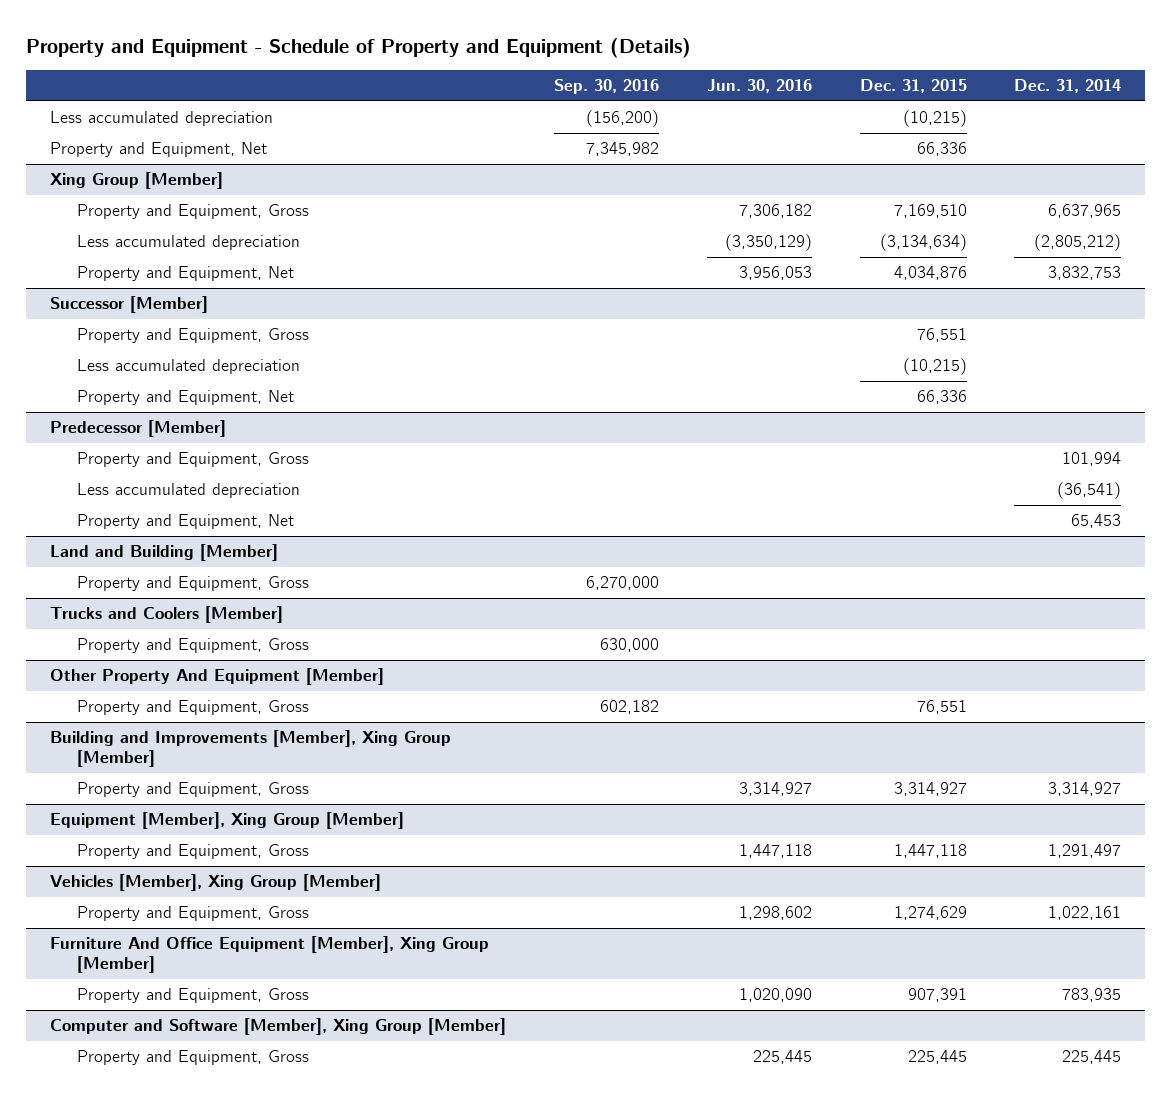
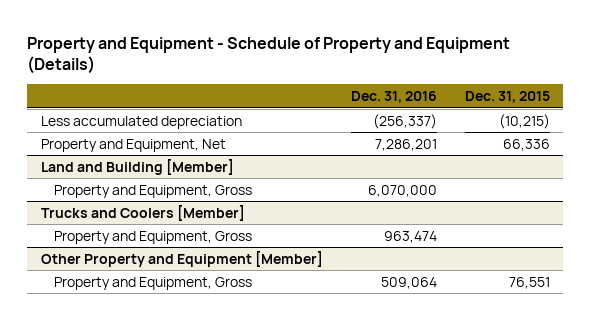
- | Sep. 30, 2016 | Jun. 30, 2016 | Dec. 31, 2015 | Dec. 31, 2014
+ | Dec. 31, 2016 | Dec. 31, 2015
- Xing Group [Member]
- Property and Equipment, Gross | | 7,306,182 | 7,169,510 | 6,637,965
- Less accumulated depreciation | | (3,350,129) | (3,134,634) | (2,805,212)
- Property and Equipment, Net | | 3,956,053 | 4,034,876 | 3,832,753
- Successor [Member]
- Property and Equipment, Gross | | | 76,551 |
- Less accumulated depreciation | | | (10,215) |
- Property and Equipment, Net | | | 66,336 |
- Predecessor [Member]
- Property and Equipment, Gross | | | | 101,994
- Less accumulated depreciation | | | | (36,541)
- Property and Equipment, Net | | | | 65,453
- Other Property And Equipment [Member]
+ Other Property and Equipment [Member]
- Building and Improvements [Member], Xing Group [Member]
- Property and Equipment, Gross | | 3,314,927 | 3,314,927 | 3,314,927
- Equipment [Member], Xing Group [Member]
- Property and Equipment, Gross | | 1,447,118 | 1,447,118 | 1,291,497
- Vehicles [Member], Xing Group [Member]
- Property and Equipment, Gross | | 1,298,602 | 1,274,629 | 1,022,161
- Furniture And Office Equipment [Member], Xing Group [Member]
- Property and Equipment, Gross | | 1,020,090 | 907,391 | 783,935
- Computer and Software [Member], Xing Group [Member]
- Property and Equipment, Gross | | 225,445 | 225,445 | 225,445

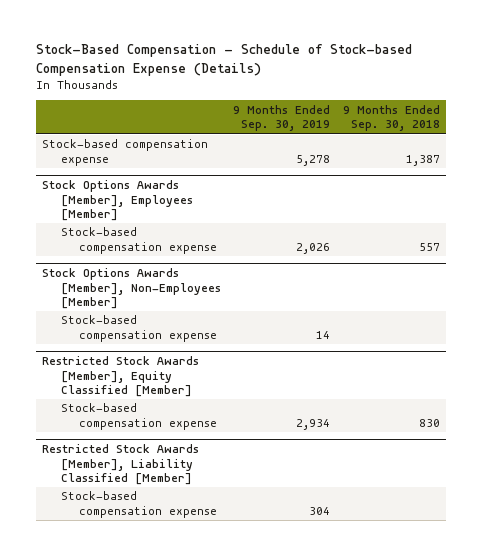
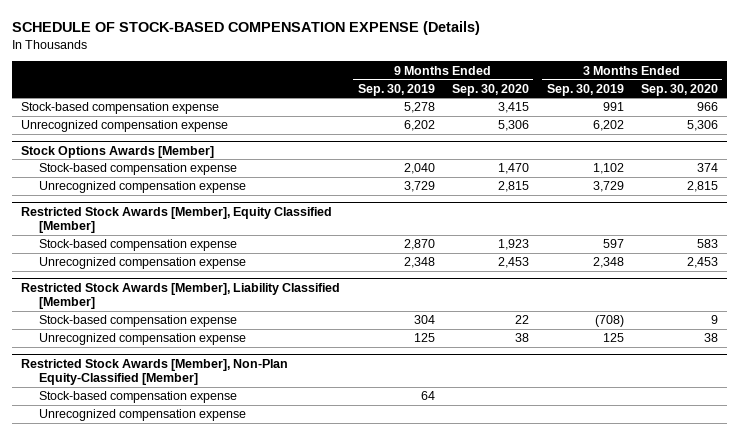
- Stock-Based Compensation - Schedule of Stock-based Compensation Expense (Details)
+ SCHEDULE OF STOCK-BASED COMPENSATION EXPENSE (Details)
- | 9 Months Ended Sep. 30, 2019 | 9 Months Ended Sep. 30, 2018
+ | 9 Months Ended Sep. 30, 2019 | 9 Months Ended Sep. 30, 2020 | 3 Months Ended Sep. 30, 2019 | 3 Months Ended Sep. 30, 2020
- Stock Options Awards [Member], Employees [Member]
- Stock-based compensation expense | 2,026 | 557
- Stock Options Awards [Member], Non-Employees [Member]
- Stock-based compensation expense | 14 |
+ Unrecognized compensation expense | 6,202 | 5,306 | 6,202 | 5,306
+ Stock Options Awards [Member]
+ Stock-based compensation expense | 2,040 | 1,470 | 1,102 | 374
+ Unrecognized compensation expense | 3,729 | 2,815 | 3,729 | 2,815
@ Restricted Stock Awards [Member], Equity Classified [Member]
- Stock-based compensation expense | 2,934 | 830
+ Stock-based compensation expense | 2,870 | 1,923 | 597 | 583
+ Unrecognized compensation expense | 2,348 | 2,453 | 2,348 | 2,453
@ Restricted Stock Awards [Member], Liability Classified [Member]
+ Unrecognized compensation expense | 125 | 38 | 125 | 38
+ Restricted Stock Awards [Member], Non-Plan Equity-Classified [Member]
+ Stock-based compensation expense | 64 | | |
+ Unrecognized compensation expense

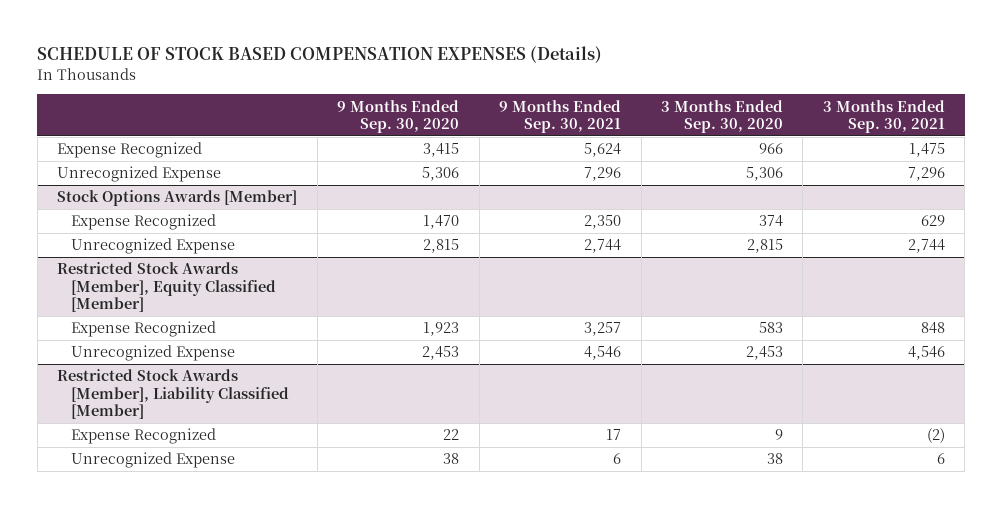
- SCHEDULE OF STOCK-BASED COMPENSATION EXPENSE (Details)
+ SCHEDULE OF STOCK BASED COMPENSATION EXPENSES (Details)
- | 9 Months Ended Sep. 30, 2019 | 9 Months Ended Sep. 30, 2020 | 3 Months Ended Sep. 30, 2019 | 3 Months Ended Sep. 30, 2020
+ | 9 Months Ended Sep. 30, 2020 | 9 Months Ended Sep. 30, 2021 | 3 Months Ended Sep. 30, 2020 | 3 Months Ended Sep. 30, 2021
- Stock-based compensation expense | 5,278 | 3,415 | 991 | 966
- Unrecognized compensation expense | 6,202 | 5,306 | 6,202 | 5,306
+ Expense Recognized | 3,415 | 5,624 | 966 | 1,475
+ Unrecognized Expense | 5,306 | 7,296 | 5,306 | 7,296
@ Stock Options Awards [Member]
- Stock-based compensation expense | 2,040 | 1,470 | 1,102 | 374
- Unrecognized compensation expense | 3,729 | 2,815 | 3,729 | 2,815
+ Expense Recognized | 1,470 | 2,350 | 374 | 629
+ Unrecognized Expense | 2,815 | 2,744 | 2,815 | 2,744
@ Restricted Stock Awards [Member], Equity Classified [Member]
- Stock-based compensation expense | 2,870 | 1,923 | 597 | 583
- Unrecognized compensation expense | 2,348 | 2,453 | 2,348 | 2,453
+ Expense Recognized | 1,923 | 3,257 | 583 | 848
+ Unrecognized Expense | 2,453 | 4,546 | 2,453 | 4,546
@ Restricted Stock Awards [Member], Liability Classified [Member]
- Stock-based compensation expense | 304 | 22 | (708) | 9
- Unrecognized compensation expense | 125 | 38 | 125 | 38
- Restricted Stock Awards [Member], Non-Plan Equity-Classified [Member]
- Stock-based compensation expense | 64 | | |
- Unrecognized compensation expense
@ Restricted Stock Awards [Member], Liability Classified [Member]
+ Expense Recognized | 22 | 17 | 9 | (2)
+ Unrecognized Expense | 38 | 6 | 38 | 6

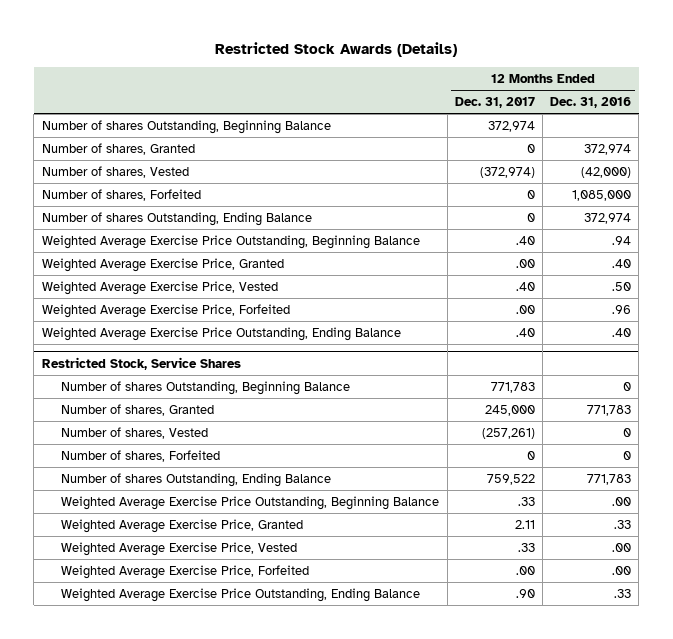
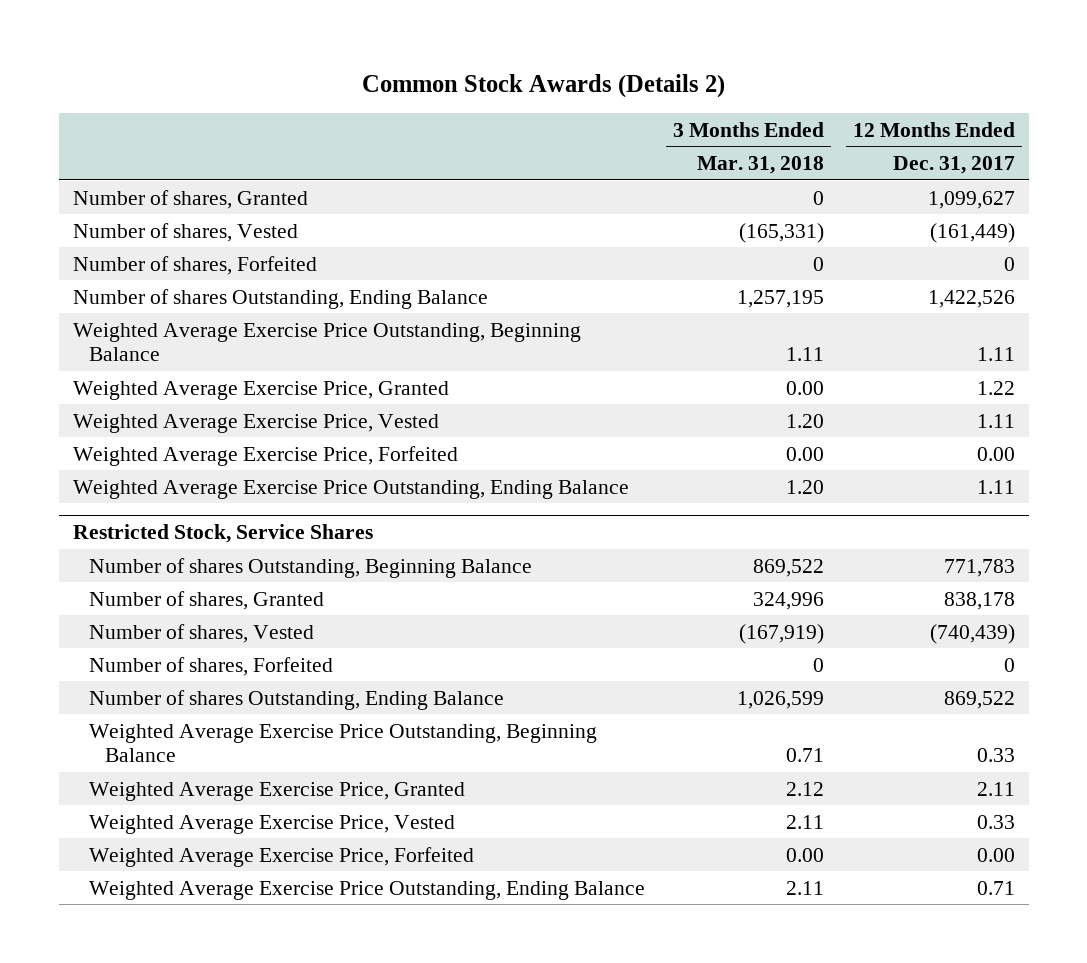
- Restricted Stock Awards (Details)
+ Common Stock Awards (Details 2)
- | 12 Months Ended Dec. 31, 2017 | 12 Months Ended Dec. 31, 2016
+ | 3 Months Ended Mar. 31, 2018 | 12 Months Ended Dec. 31, 2017
- Number of shares Outstanding, Beginning Balance | 372,974 |
- Number of shares, Granted | 0 | 372,974
- Number of shares, Vested | (372,974) | (42,000)
+ Number of shares, Granted | 0 | 1,099,627
+ Number of shares, Vested | (165,331) | (161,449)
- Number of shares Outstanding, Ending Balance | 0 | 372,974
- Weighted Average Exercise Price Outstanding, Beginning Balance | .40 | .94
- Weighted Average Exercise Price, Granted | .00 | .40
- Weighted Average Exercise Price, Vested | .40 | .50
- Weighted Average Exercise Price, Forfeited | .00 | .96
- Weighted Average Exercise Price Outstanding, Ending Balance | .40 | .40
+ Number of shares Outstanding, Ending Balance | 1,257,195 | 1,422,526
+ Weighted Average Exercise Price Outstanding, Beginning Balance | 1.11 | 1.11
+ Weighted Average Exercise Price, Granted | 0.00 | 1.22
+ Weighted Average Exercise Price, Vested | 1.20 | 1.11
+ Weighted Average Exercise Price, Forfeited | 0.00 | 0.00
+ Weighted Average Exercise Price Outstanding, Ending Balance | 1.20 | 1.11
@ Restricted Stock, Service Shares
- Number of shares, Granted | 245,000 | 771,783
- Number of shares, Vested | (257,261) | 0
+ Number of shares, Granted | 324,996 | 838,178
+ Number of shares, Vested | (167,919) | (740,439)
- Number of shares Outstanding, Ending Balance | 759,522 | 771,783
- Weighted Average Exercise Price Outstanding, Beginning Balance | .33 | .00
+ Number of shares Outstanding, Ending Balance | 1,026,599 | 869,522
+ Weighted Average Exercise Price Outstanding, Beginning Balance | 0.71 | 0.33
- Weighted Average Exercise Price, Vested | .33 | .00
- Weighted Average Exercise Price, Forfeited | .00 | .00
- Weighted Average Exercise Price Outstanding, Ending Balance | .90 | .33
+ Weighted Average Exercise Price, Vested | 2.11 | 0.33
+ Weighted Average Exercise Price, Forfeited | 0.00 | 0.00
+ Weighted Average Exercise Price Outstanding, Ending Balance | 2.11 | 0.71

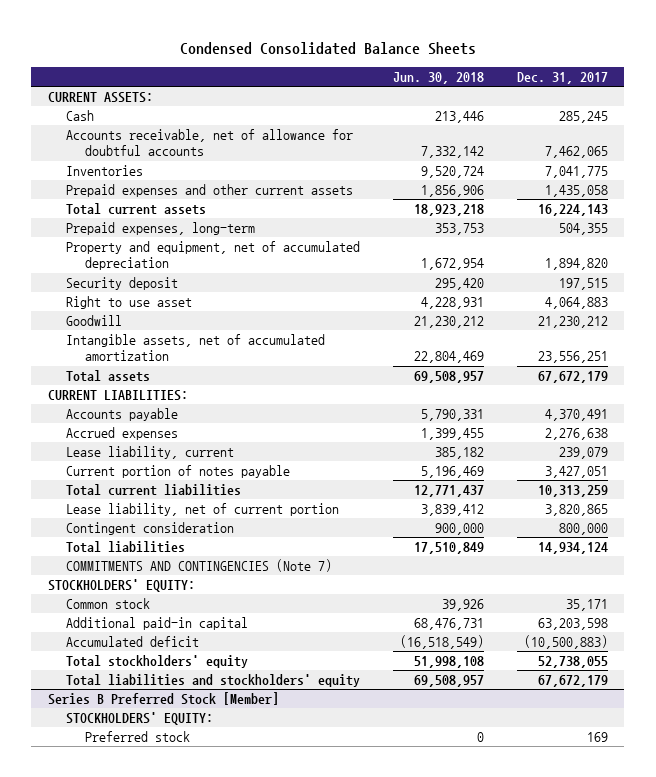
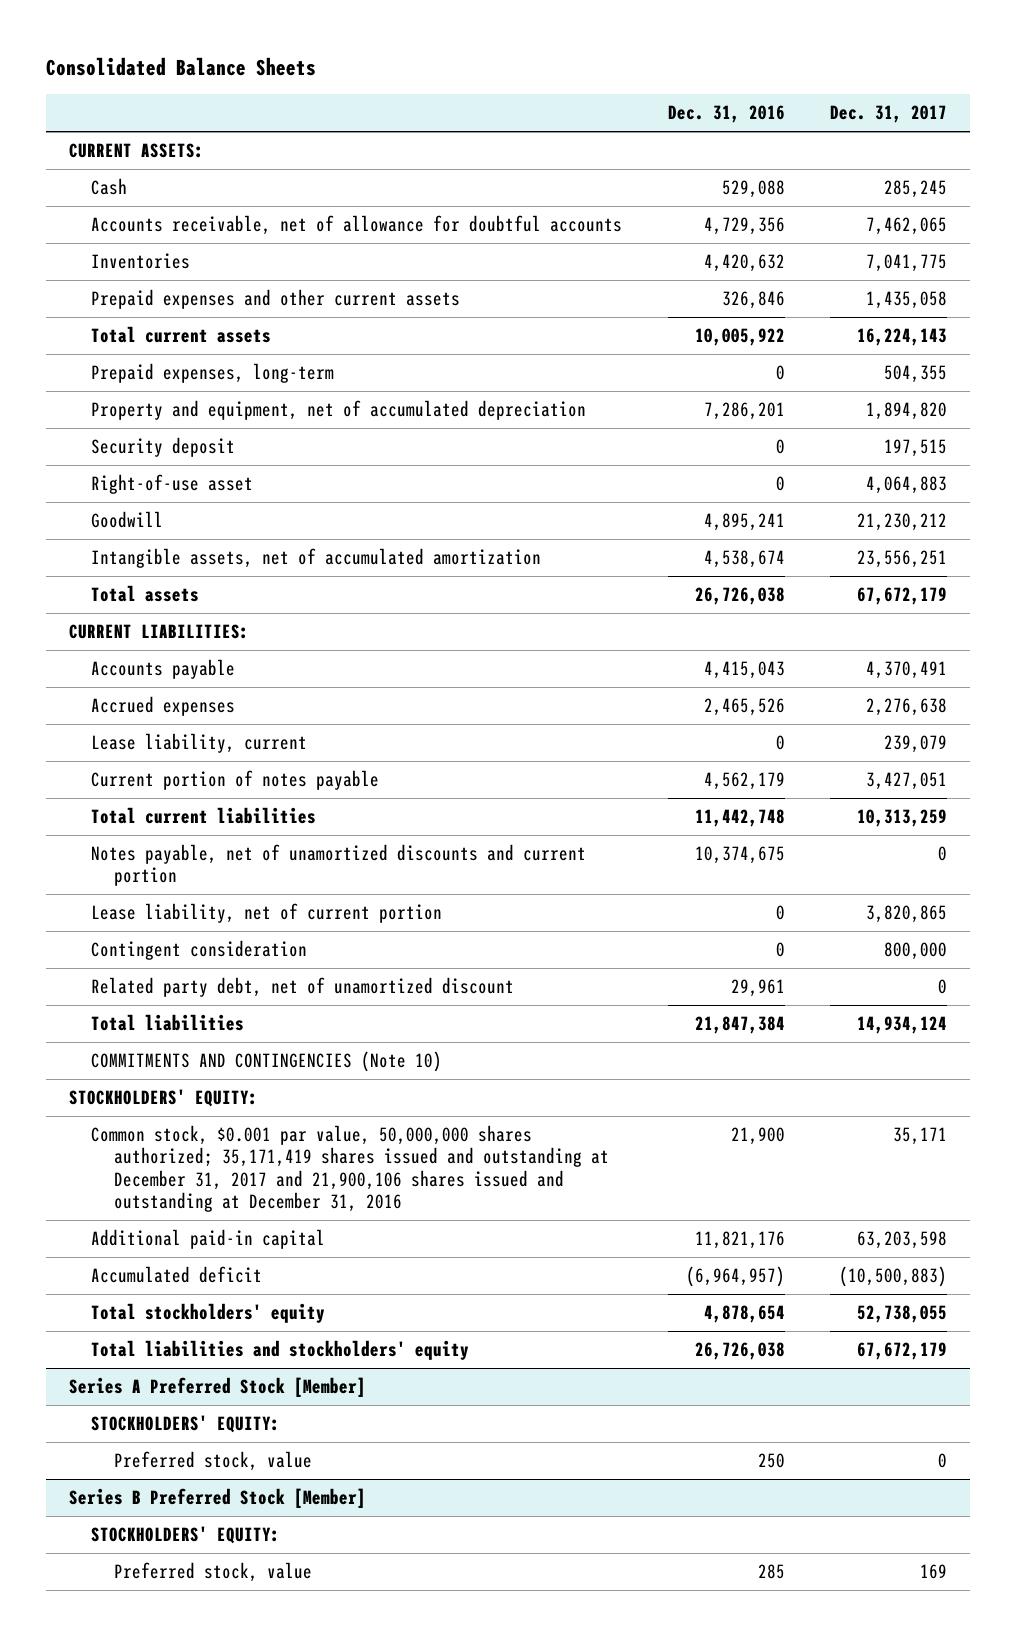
- Condensed Consolidated Balance Sheets
+ Consolidated Balance Sheets
- | Jun. 30, 2018 | Dec. 31, 2017
+ | Dec. 31, 2016 | Dec. 31, 2017
- Right to use asset | 4,228,931 | 4,064,883
+ Right-of-use asset | 0 | 4,064,883
+ Notes payable, net of unamortized discounts and current portion | 10,374,675 | 0
+ Related party debt, net of unamortized discount | 29,961 | 0
- COMMITMENTS AND CONTINGENCIES (Note 7)
+ COMMITMENTS AND CONTINGENCIES (Note 10)
- Common stock | 39,926 | 35,171
+ Common stock, $0.001 par value, 50,000,000 shares authorized; 35,171,419 shares issued and outstanding at December 31, 2017 and 21,900,106 shares issued and outstanding at December 31, 2016 | 21,900 | 35,171
+ Series A Preferred Stock [Member]
+ STOCKHOLDERS' EQUITY:
+ Preferred stock, value | 250 | 0
@ Series B Preferred Stock [Member]
- Preferred stock | 0 | 169
+ Preferred stock, value | 285 | 169

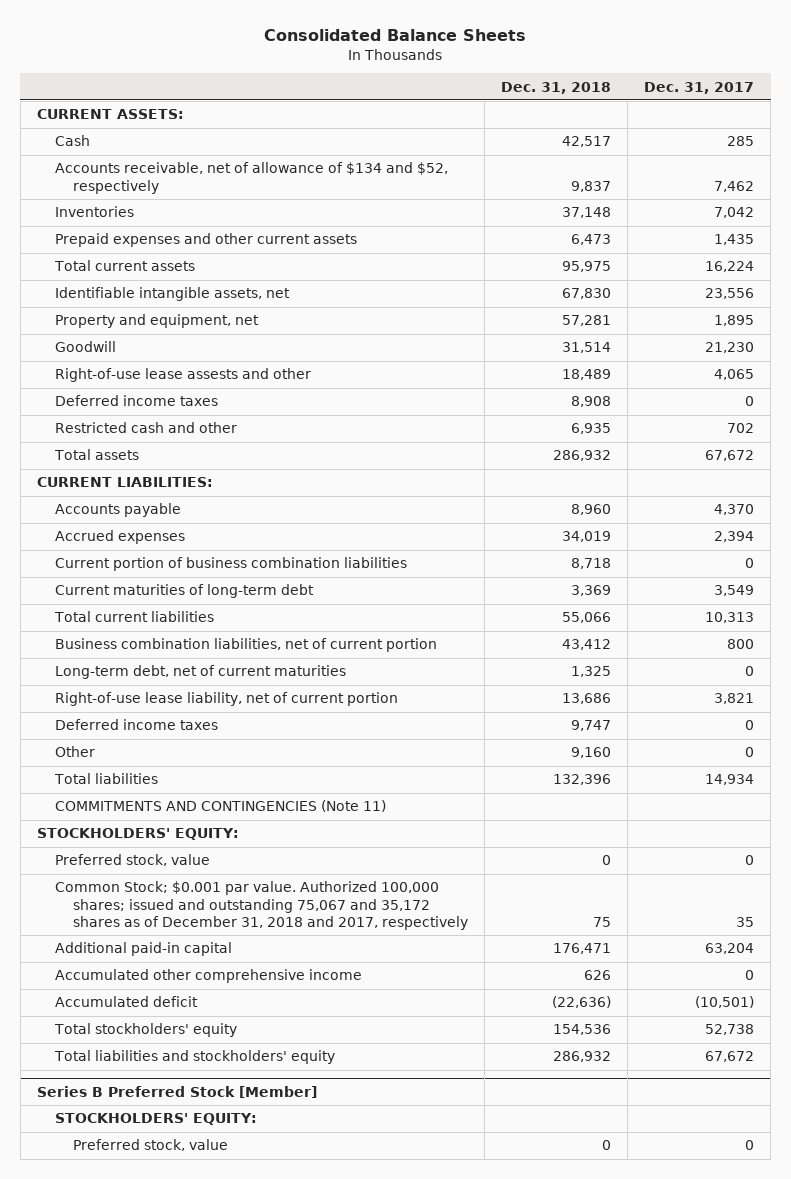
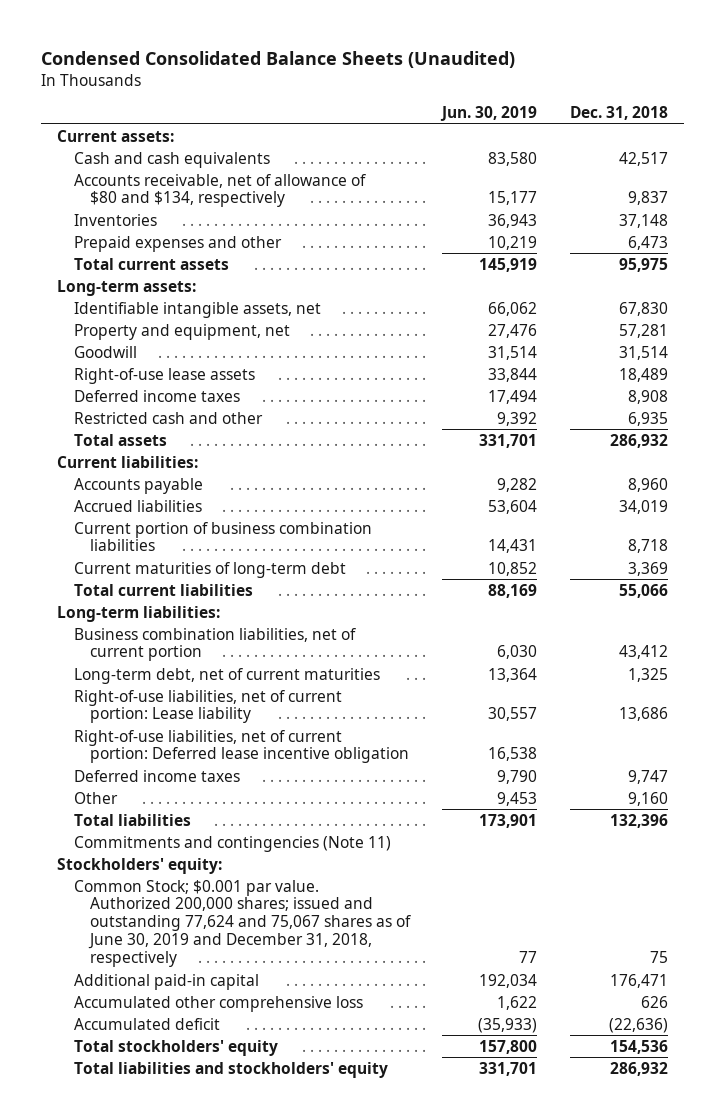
- Consolidated Balance Sheets
+ Condensed Consolidated Balance Sheets (Unaudited)
- | Dec. 31, 2018 | Dec. 31, 2017
+ | Jun. 30, 2019 | Dec. 31, 2018
- CURRENT ASSETS:
- Cash | 42,517 | 285
- Accounts receivable, net of allowance of $134 and $52, respectively | 9,837 | 7,462
+ Current assets:
+ Cash and cash equivalents | 83,580 | 42,517
+ Accounts receivable, net of allowance of $80 and $134, respectively | 15,177 | 9,837
- Prepaid expenses and other current assets | 6,473 | 1,435
+ Prepaid expenses and other | 10,219 | 6,473
+ Long-term assets:
- Right-of-use lease assests and other | 18,489 | 4,065
+ Right-of-use lease assets | 33,844 | 18,489
- CURRENT LIABILITIES:
+ Current liabilities:
- Accrued expenses | 34,019 | 2,394
+ Accrued liabilities | 53,604 | 34,019
+ Long-term liabilities:
- Right-of-use lease liability, net of current portion | 13,686 | 3,821
+ Right-of-use liabilities, net of current portion: Lease liability | 30,557 | 13,686
+ Right-of-use liabilities, net of current portion: Deferred lease incentive obligation | 16,538 |
- COMMITMENTS AND CONTINGENCIES (Note 11)
- STOCKHOLDERS' EQUITY:
- Preferred stock, value | 0 | 0
- Common Stock; $0.001 par value. Authorized 100,000 shares; issued and outstanding 75,067 and 35,172 shares as of December 31, 2018 and 2017, respectively | 75 | 35
+ Commitments and contingencies (Note 11)
+ Stockholders' equity:
+ Common Stock; $0.001 par value. Authorized 200,000 shares; issued and outstanding 77,624 and 75,067 shares as of June 30, 2019 and December 31, 2018, respectively | 77 | 75
- Accumulated other comprehensive income | 626 | 0
+ Accumulated other comprehensive loss | 1,622 | 626
- Series B Preferred Stock [Member]
- STOCKHOLDERS' EQUITY:
- Preferred stock, value | 0 | 0

